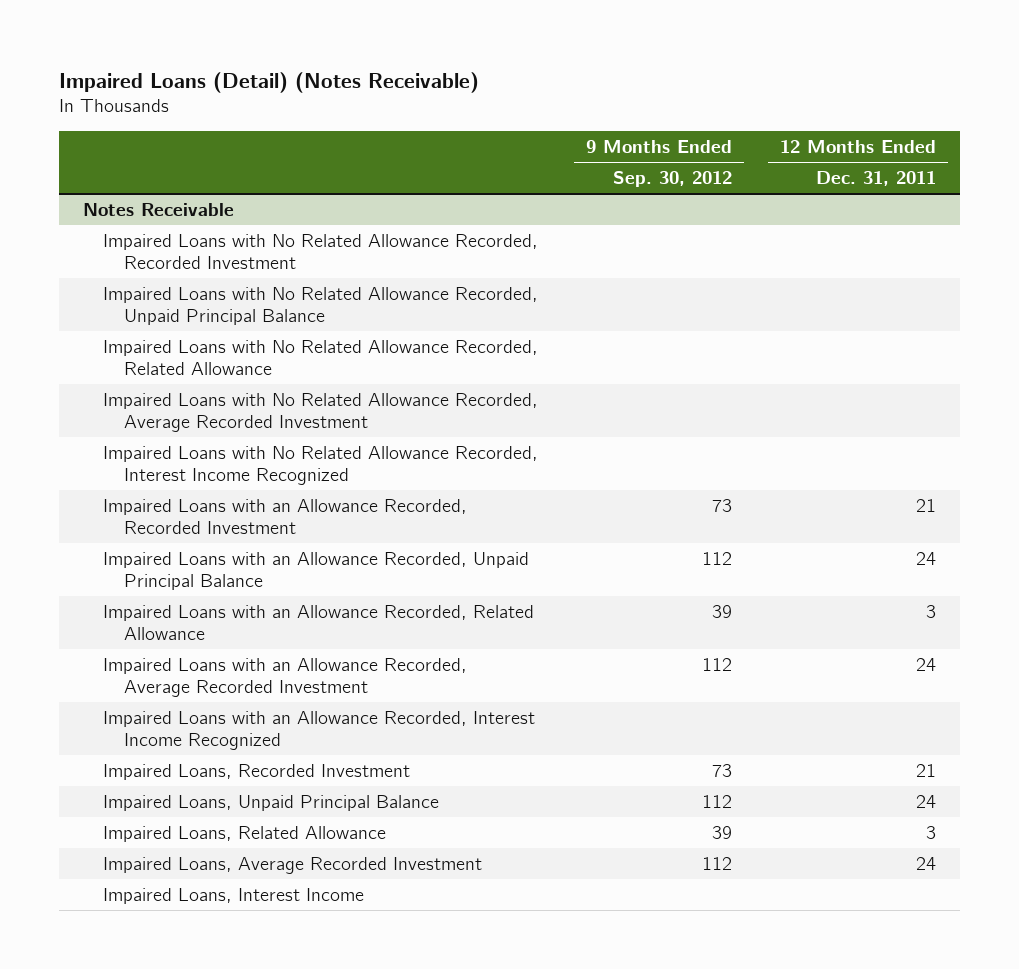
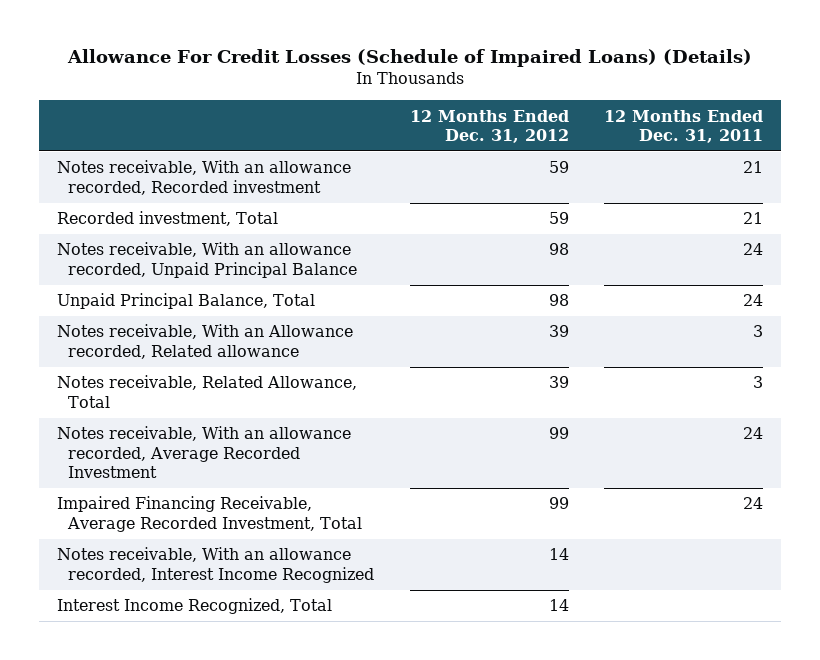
- Impaired Loans (Detail) (Notes Receivable)
+ Allowance For Credit Losses (Schedule of Impaired Loans) (Details)
- | 9 Months Ended Sep. 30, 2012 | 12 Months Ended Dec. 31, 2011
+ | 12 Months Ended Dec. 31, 2012 | 12 Months Ended Dec. 31, 2011
- Notes Receivable
- Impaired Loans with No Related Allowance Recorded, Recorded Investment
- Impaired Loans with No Related Allowance Recorded, Unpaid Principal Balance
- Impaired Loans with No Related Allowance Recorded, Related Allowance
- Impaired Loans with No Related Allowance Recorded, Average Recorded Investment
- Impaired Loans with No Related Allowance Recorded, Interest Income Recognized
- Impaired Loans with an Allowance Recorded, Recorded Investment | 73 | 21
- Impaired Loans with an Allowance Recorded, Unpaid Principal Balance | 112 | 24
- Impaired Loans with an Allowance Recorded, Related Allowance | 39 | 3
- Impaired Loans with an Allowance Recorded, Average Recorded Investment | 112 | 24
- Impaired Loans with an Allowance Recorded, Interest Income Recognized
- Impaired Loans, Recorded Investment | 73 | 21
- Impaired Loans, Unpaid Principal Balance | 112 | 24
- Impaired Loans, Related Allowance | 39 | 3
- Impaired Loans, Average Recorded Investment | 112 | 24
- Impaired Loans, Interest Income
+ Notes receivable, With an allowance recorded, Recorded investment | 59 | 21
+ Recorded investment, Total | 59 | 21
+ Notes receivable, With an allowance recorded, Unpaid Principal Balance | 98 | 24
+ Unpaid Principal Balance, Total | 98 | 24
+ Notes receivable, With an Allowance recorded, Related allowance | 39 | 3
+ Notes receivable, Related Allowance, Total | 39 | 3
+ Notes receivable, With an allowance recorded, Average Recorded Investment | 99 | 24
+ Impaired Financing Receivable, Average Recorded Investment, Total | 99 | 24
+ Notes receivable, With an allowance recorded, Interest Income Recognized | 14 |
+ Interest Income Recognized, Total | 14 |

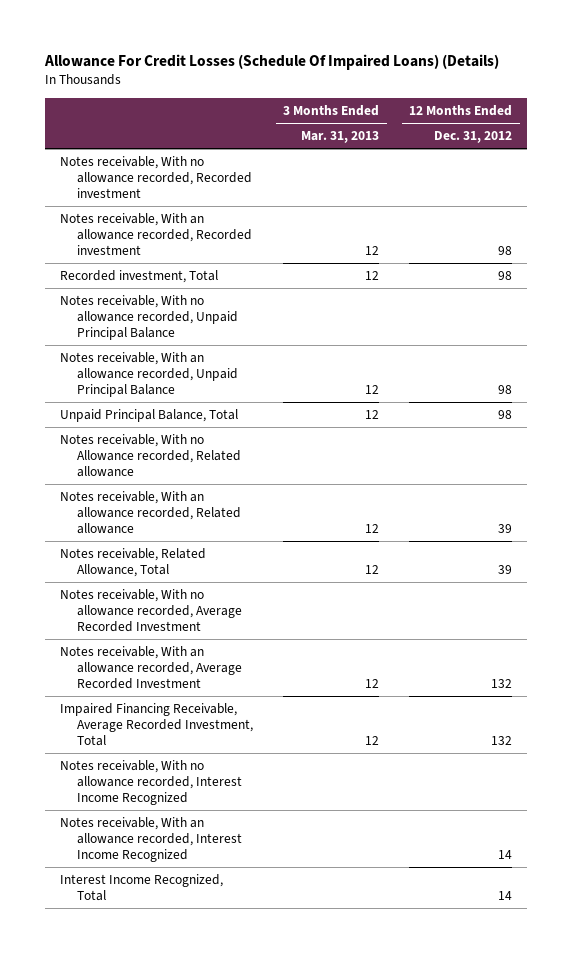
- Allowance For Credit Losses (Schedule of Impaired Loans) (Details)
+ Allowance For Credit Losses (Schedule Of Impaired Loans) (Details)
- | 12 Months Ended Dec. 31, 2012 | 12 Months Ended Dec. 31, 2011
+ | 3 Months Ended Mar. 31, 2013 | 12 Months Ended Dec. 31, 2012
- Notes receivable, With an allowance recorded, Recorded investment | 59 | 21
- Recorded investment, Total | 59 | 21
+ Notes receivable, With no allowance recorded, Recorded investment
+ Notes receivable, With an allowance recorded, Recorded investment | 12 | 98
+ Recorded investment, Total | 12 | 98
+ Notes receivable, With no allowance recorded, Unpaid Principal Balance
- Notes receivable, With an Allowance recorded, Related allowance | 39 | 3
+ Notes receivable, With no Allowance recorded, Related allowance
+ Notes receivable, With an allowance recorded, Related allowance | 12 | 39
- Notes receivable, With an allowance recorded, Average Recorded Investment | 99 | 24
- Impaired Financing Receivable, Average Recorded Investment, Total | 99 | 24
+ Notes receivable, With no allowance recorded, Average Recorded Investment
+ Notes receivable, With an allowance recorded, Average Recorded Investment | 12 | 132
+ Impaired Financing Receivable, Average Recorded Investment, Total | 12 | 132
+ Notes receivable, With no allowance recorded, Interest Income Recognized

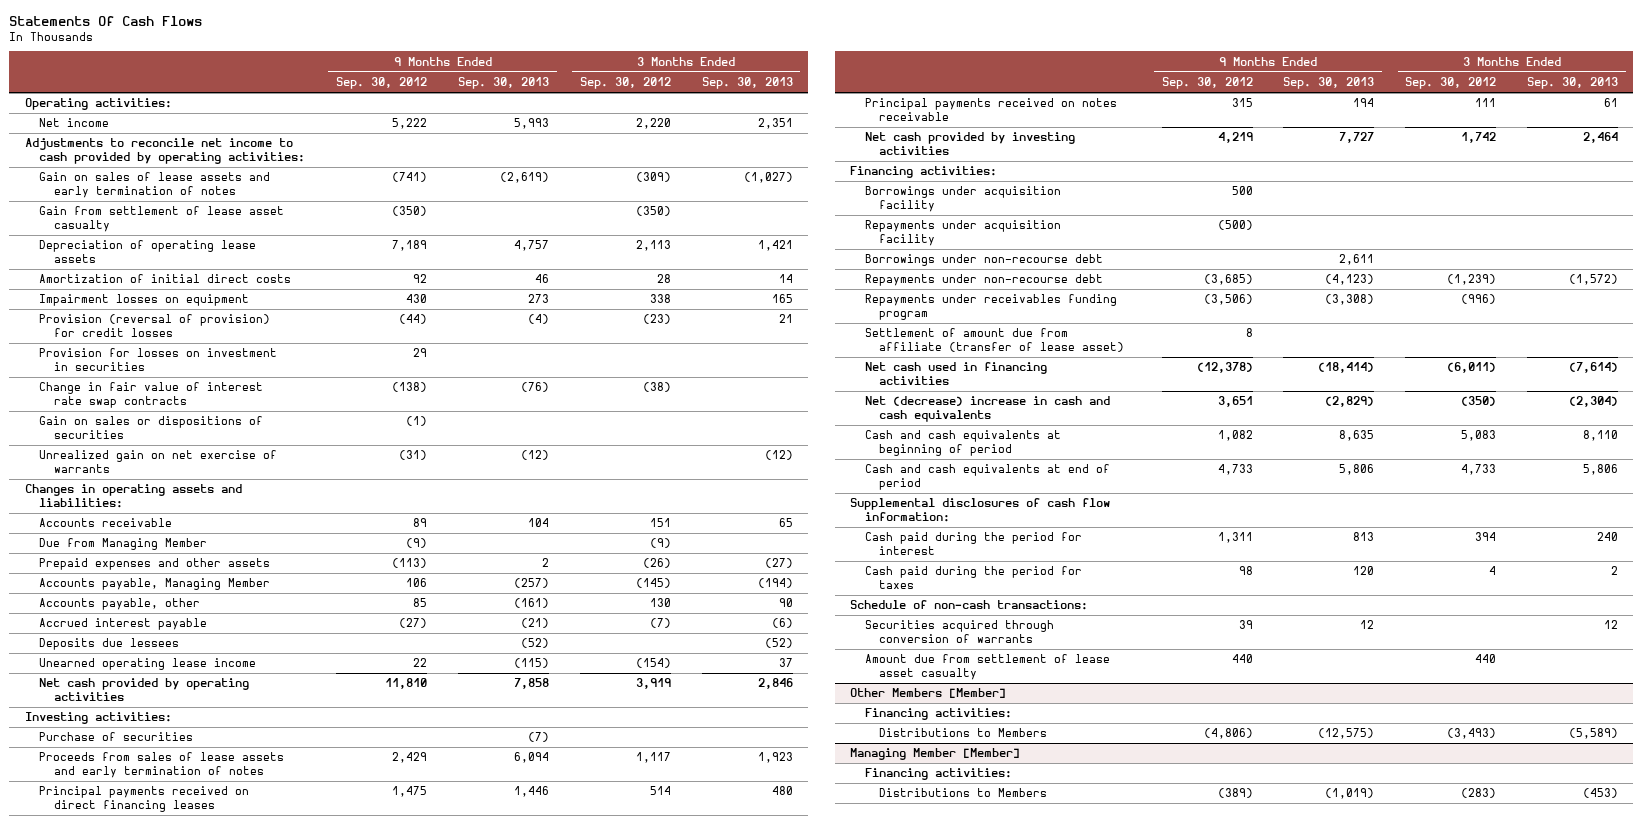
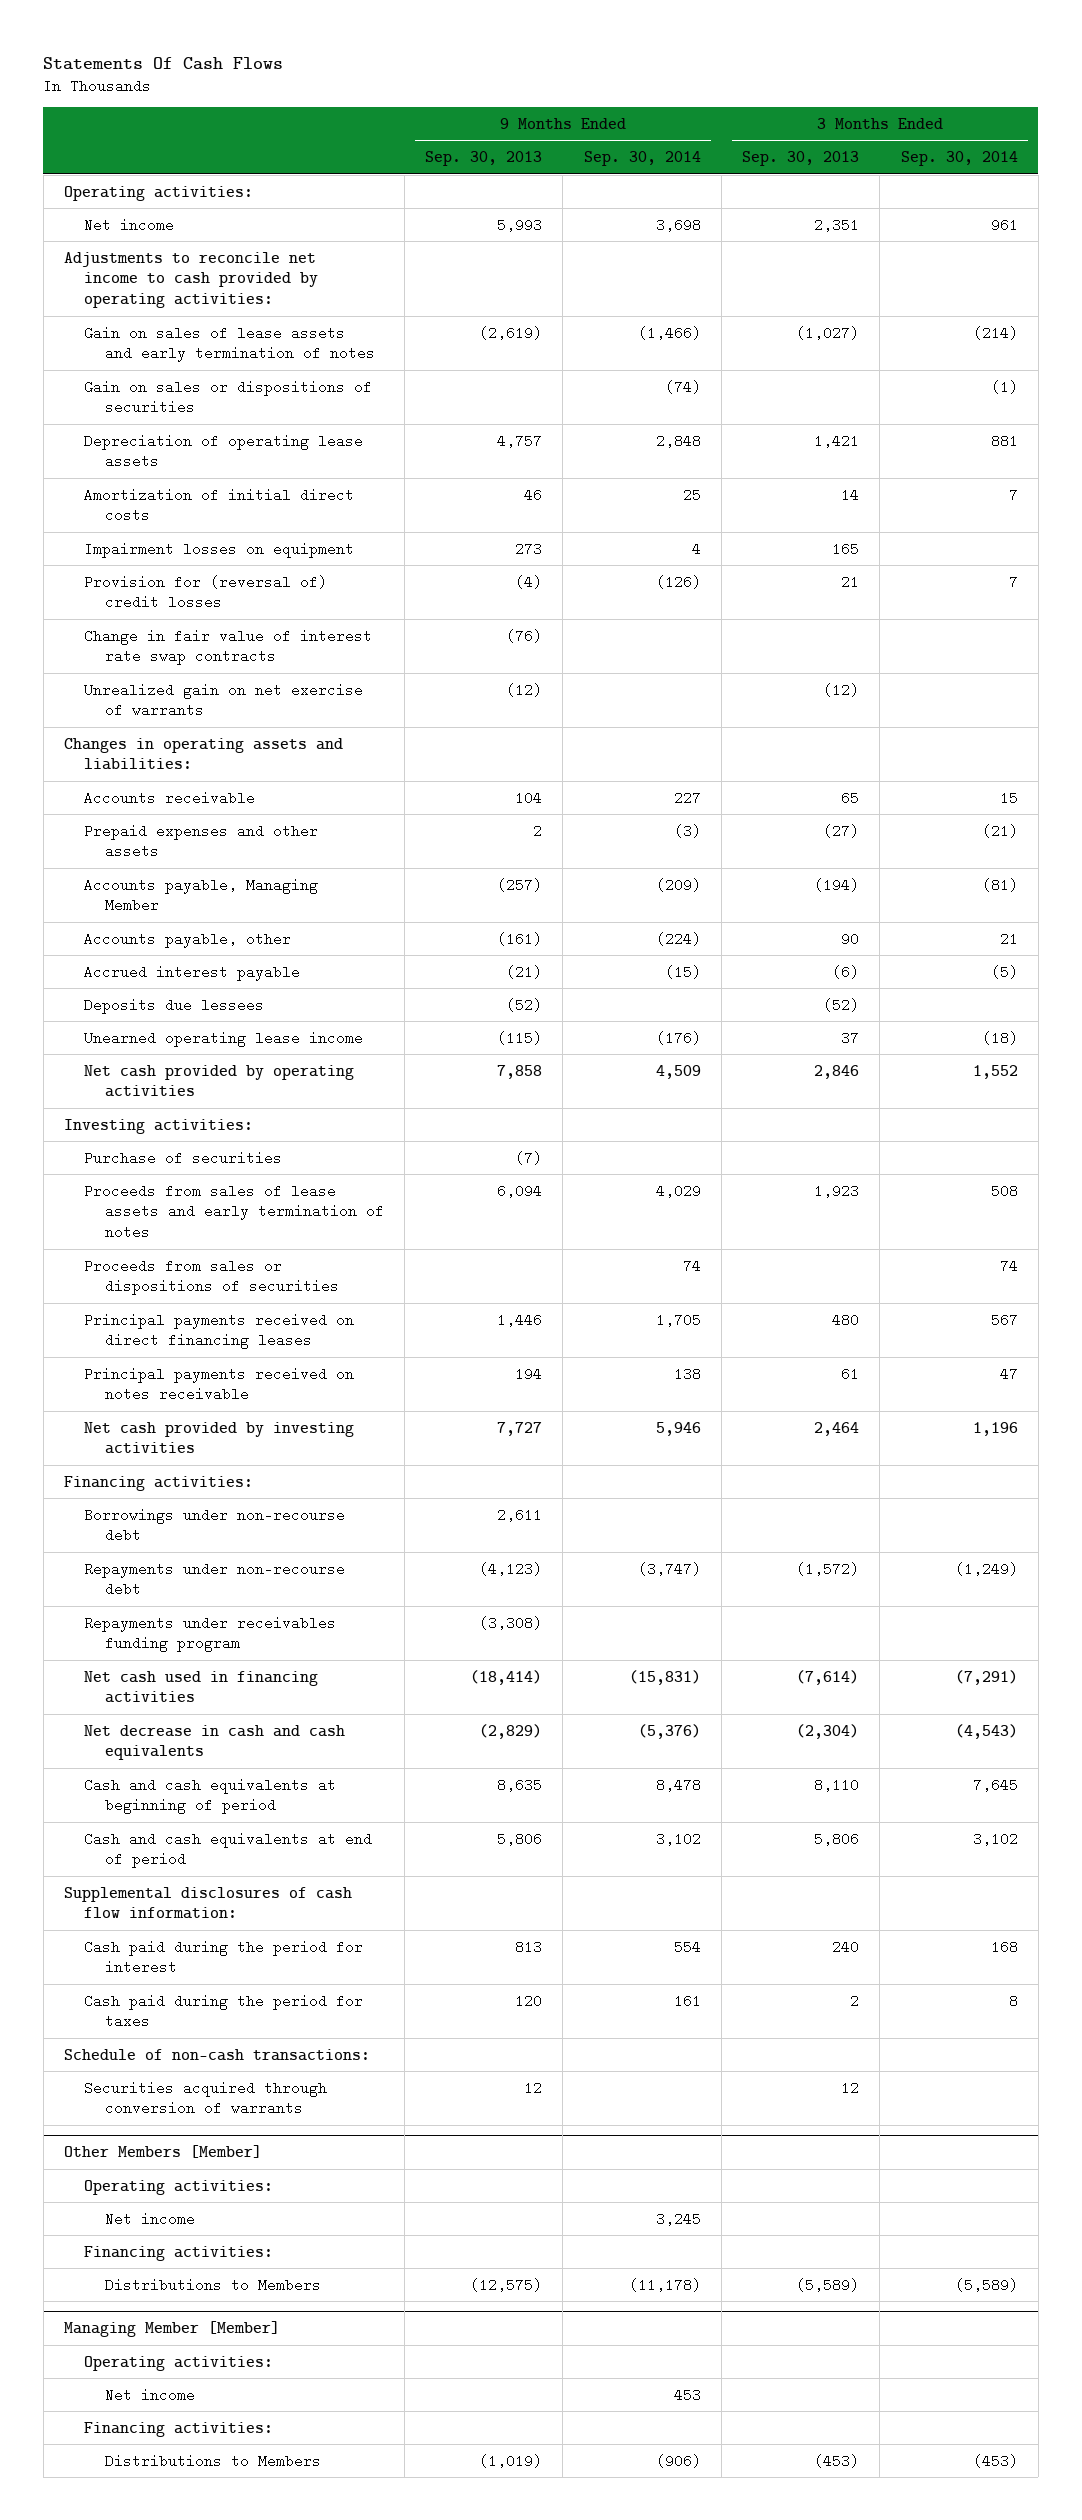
- | 9 Months Ended Sep. 30, 2012 | 9 Months Ended Sep. 30, 2013 | 3 Months Ended Sep. 30, 2012 | 3 Months Ended Sep. 30, 2013
+ | 9 Months Ended Sep. 30, 2013 | 9 Months Ended Sep. 30, 2014 | 3 Months Ended Sep. 30, 2013 | 3 Months Ended Sep. 30, 2014
- Gain from settlement of lease asset casualty | (350) | | (350) |
moved up: Gain on sales or dispositions of securities | | (74) | | (1)
- Provision (reversal of provision) for credit losses | (44) | (4) | (23) | 21
- Provision for losses on investment in securities | 29 | | |
+ Provision for (reversal of) credit losses | (4) | (126) | 21 | 7
- Due from Managing Member | (9) | | (9) |
+ Proceeds from sales or dispositions of securities | | 74 | | 74
- Borrowings under acquisition facility | 500 | | |
- Repayments under acquisition facility | (500) | | |
- Settlement of amount due from affiliate (transfer of lease asset) | 8 | | |
- Net (decrease) increase in cash and cash equivalents | 3,651 | (2,829) | (350) | (2,304)
+ Net decrease in cash and cash equivalents | (2,829) | (5,376) | (2,304) | (4,543)
- Amount due from settlement of lease asset casualty | 440 | | 440 |
@ Other Members [Member]
+ Operating activities:
+ Net income | | 3,245 | |
@ Managing Member [Member]
+ Operating activities:
+ Net income | | 453 | |

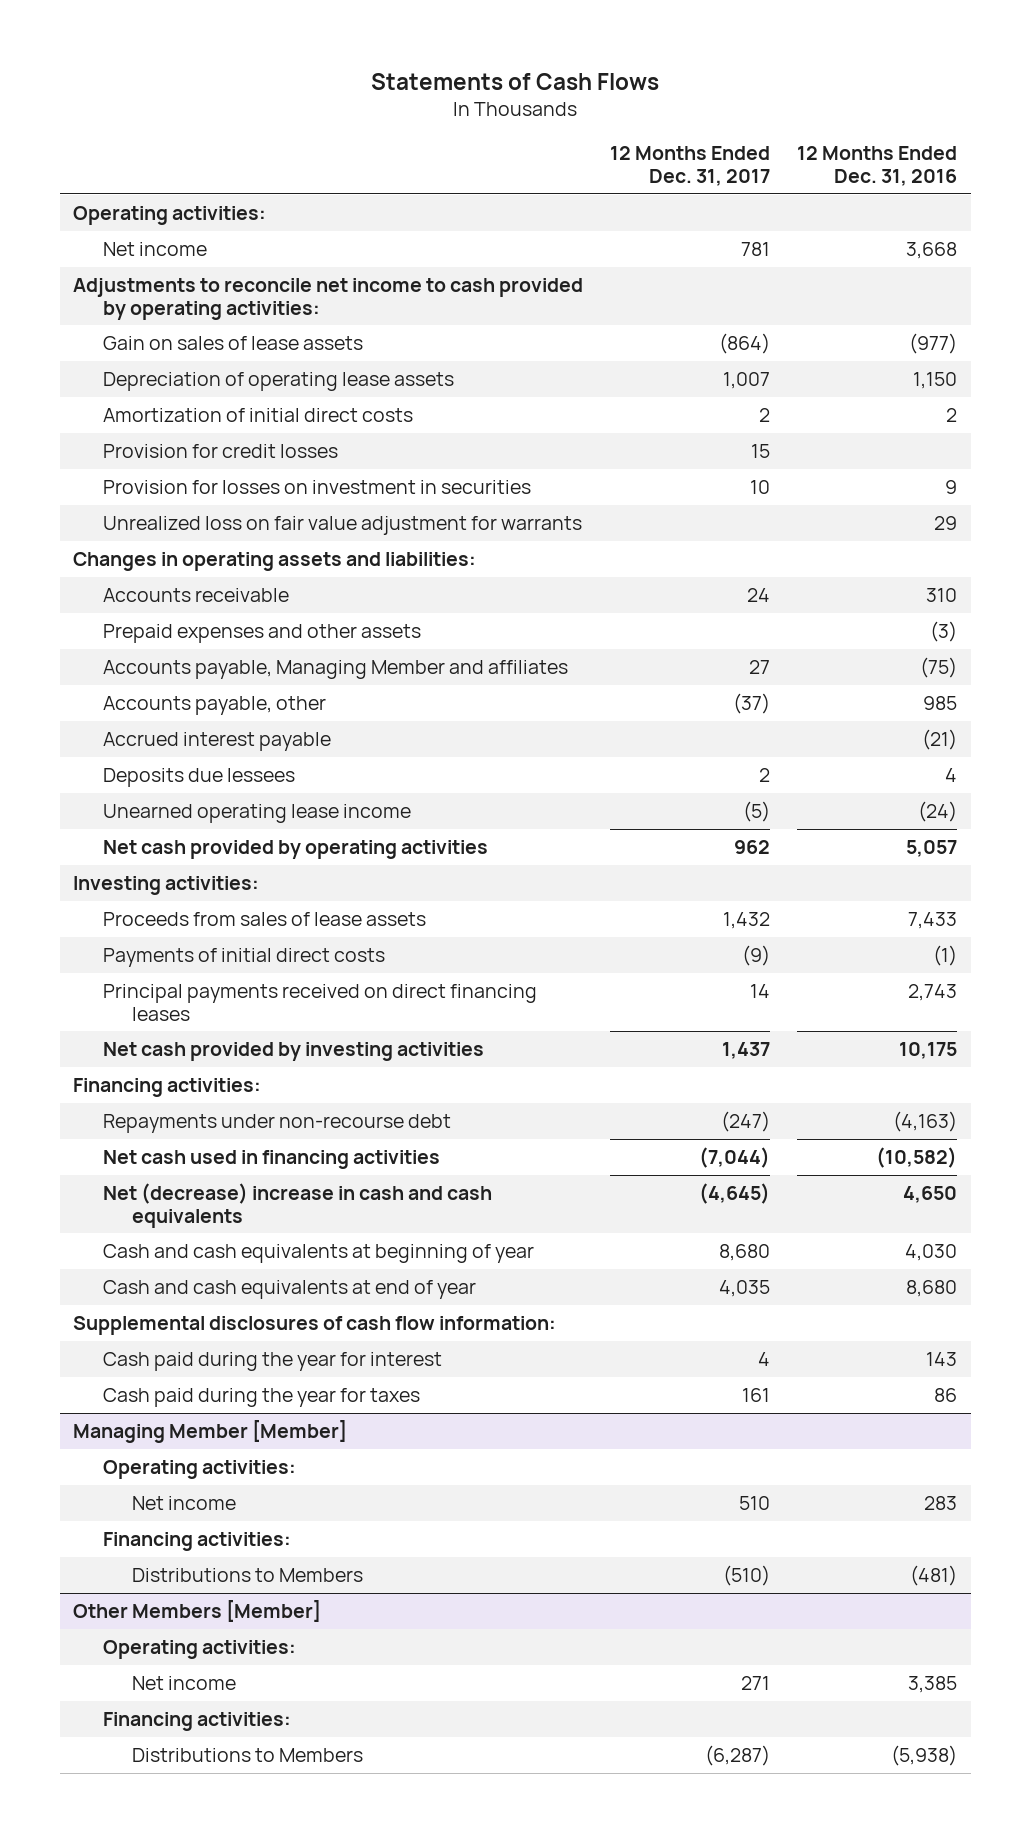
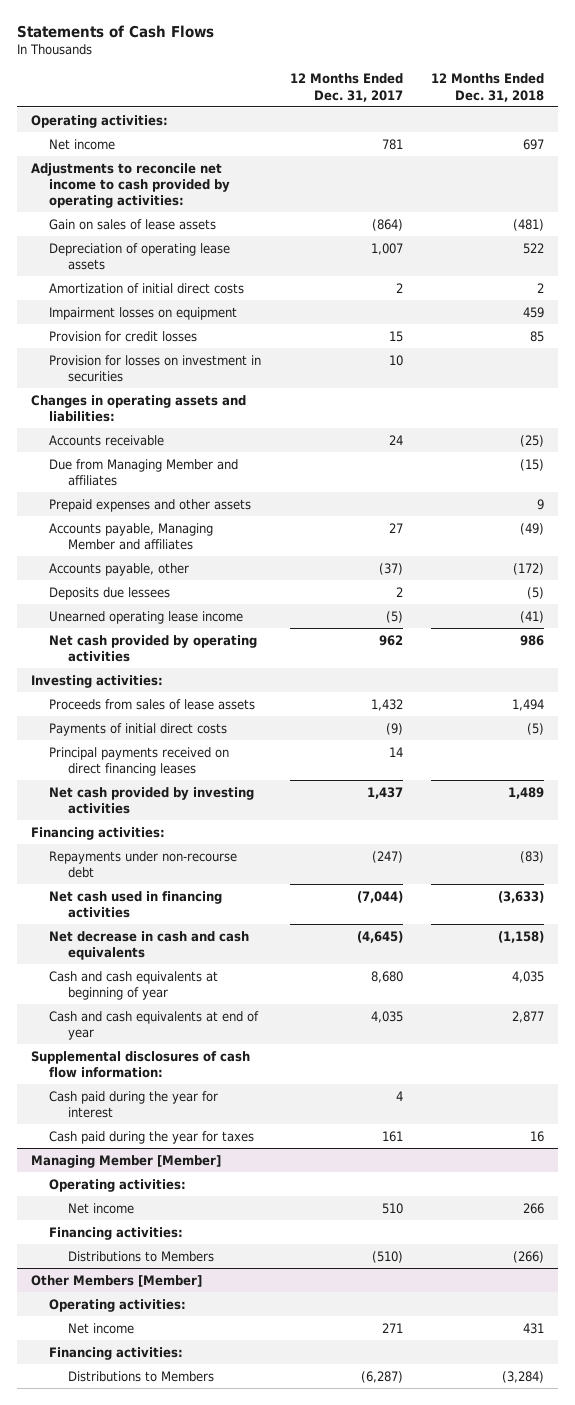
- | 12 Months Ended Dec. 31, 2017 | 12 Months Ended Dec. 31, 2016
+ | 12 Months Ended Dec. 31, 2017 | 12 Months Ended Dec. 31, 2018
+ Impairment losses on equipment | | 459
- Unrealized loss on fair value adjustment for warrants | | 29
+ Due from Managing Member and affiliates | | (15)
- Accrued interest payable | | (21)
- Net (decrease) increase in cash and cash equivalents | (4,645) | 4,650
+ Net decrease in cash and cash equivalents | (4,645) | (1,158)

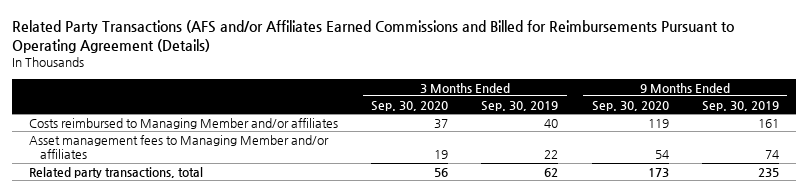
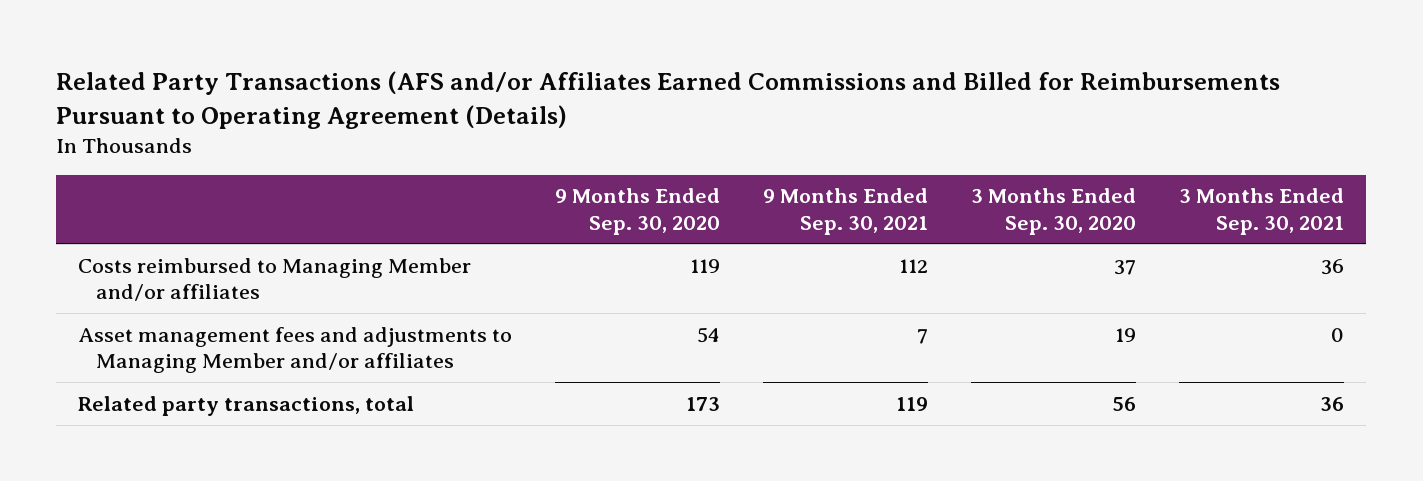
- | 3 Months Ended Sep. 30, 2020 | 3 Months Ended Sep. 30, 2019 | 9 Months Ended Sep. 30, 2020 | 9 Months Ended Sep. 30, 2019
+ | 9 Months Ended Sep. 30, 2020 | 9 Months Ended Sep. 30, 2021 | 3 Months Ended Sep. 30, 2020 | 3 Months Ended Sep. 30, 2021
- Asset management fees to Managing Member and/or affiliates | 19 | 22 | 54 | 74
+ Asset management fees and adjustments to Managing Member and/or affiliates | 54 | 7 | 19 | 0

